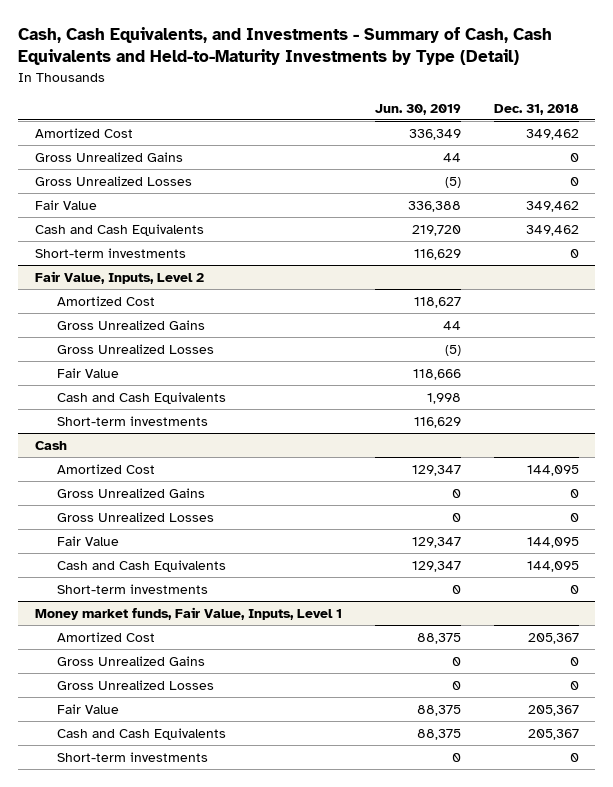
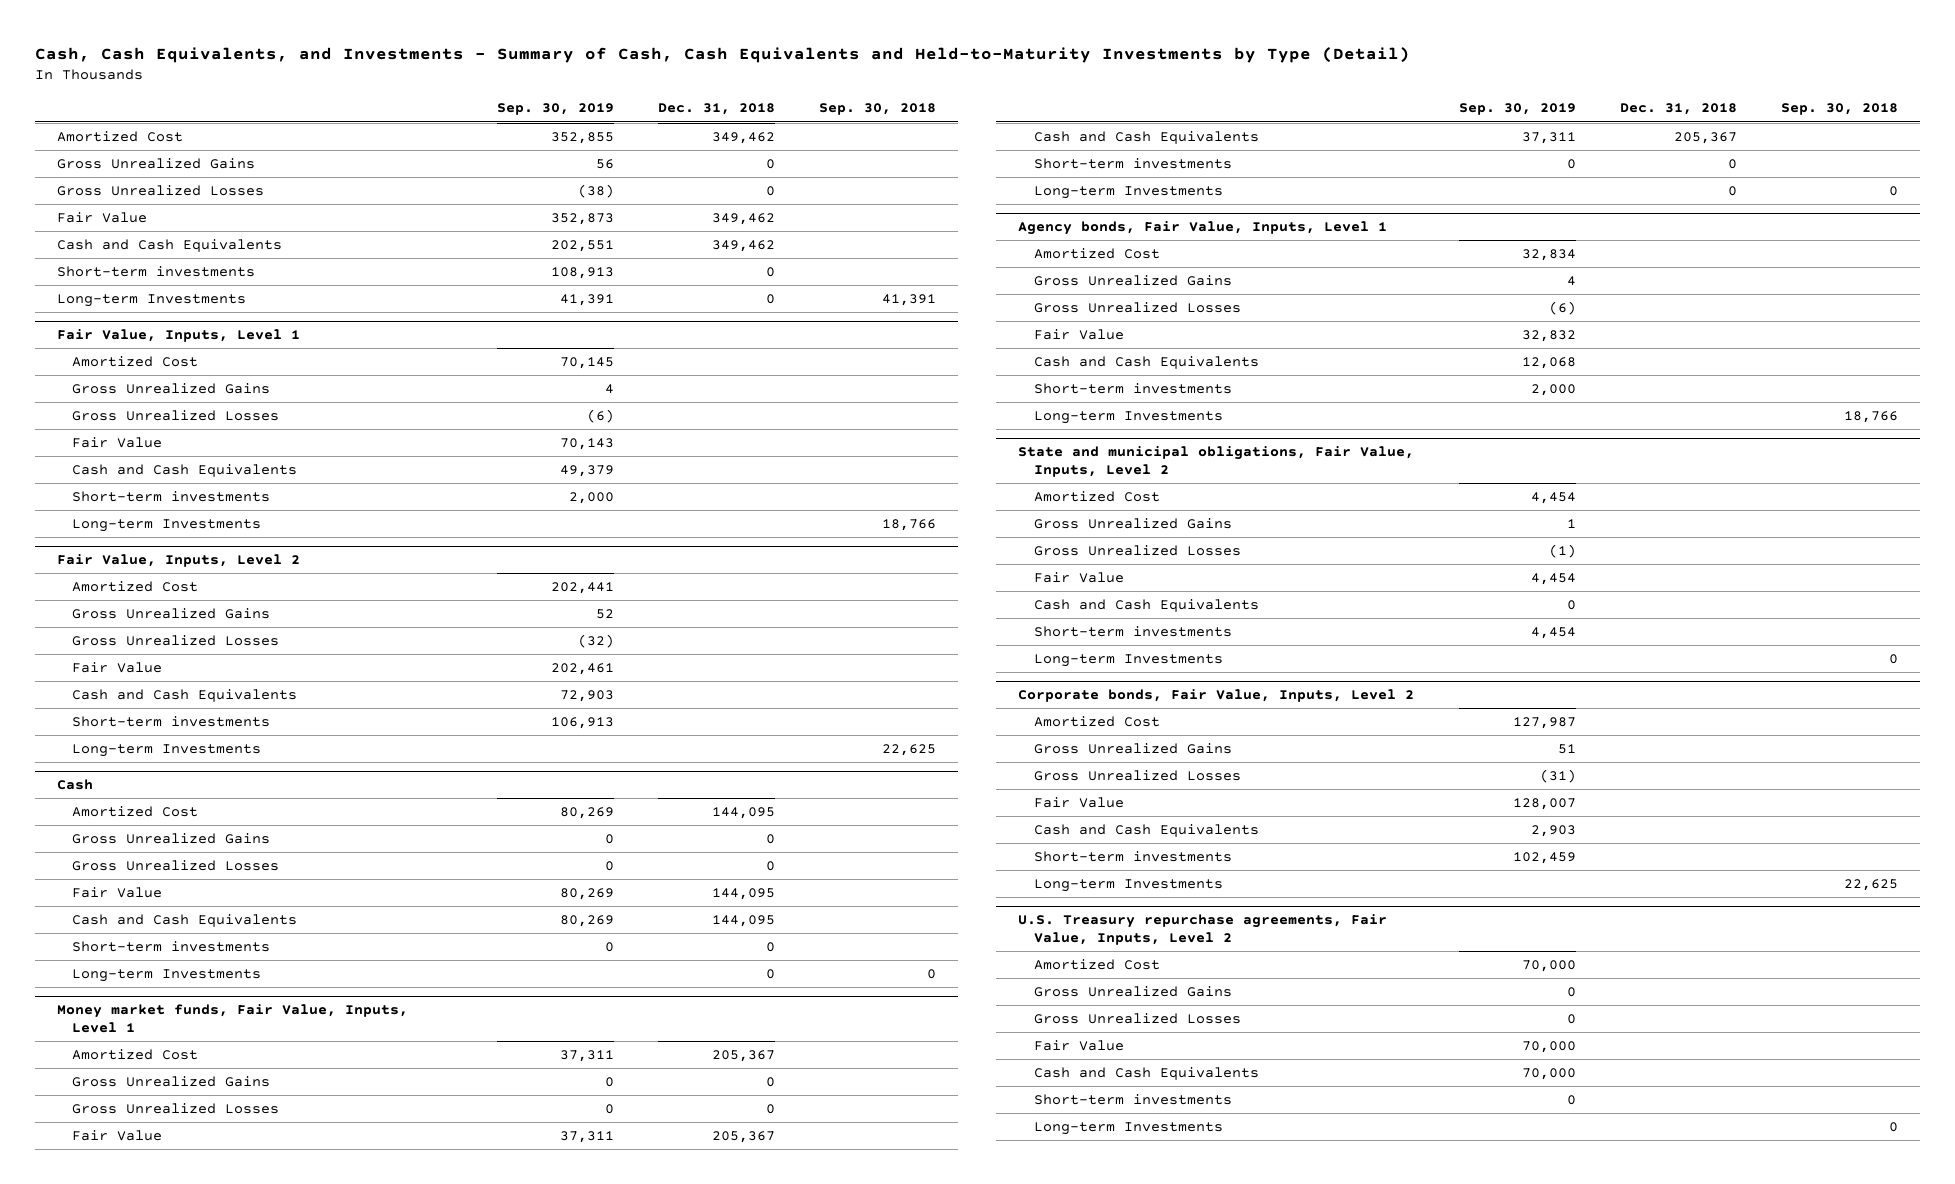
- | Jun. 30, 2019 | Dec. 31, 2018
+ | Sep. 30, 2019 | Dec. 31, 2018 | Sep. 30, 2018
+ Long-term Investments | 41,391 | 0 | 41,391
+ Fair Value, Inputs, Level 1
+ Amortized Cost | 70,145 | |
+ Gross Unrealized Gains | 4 | |
+ Gross Unrealized Losses | (6) | |
+ Fair Value | 70,143 | |
+ Cash and Cash Equivalents | 49,379 | |
+ Short-term investments | 2,000 | |
+ Long-term Investments | | | 18,766
@ Fair Value, Inputs, Level 2
+ Long-term Investments | | | 22,625
@ Cash
+ Long-term Investments | | 0 | 0
@ Money market funds, Fair Value, Inputs, Level 1
+ Long-term Investments | | 0 | 0
+ Agency bonds, Fair Value, Inputs, Level 1
+ Amortized Cost | 32,834 | |
+ Gross Unrealized Gains | 4 | |
+ Gross Unrealized Losses | (6) | |
+ Fair Value | 32,832 | |
+ Cash and Cash Equivalents | 12,068 | |
+ Short-term investments | 2,000 | |
+ Long-term Investments | | | 18,766
+ State and municipal obligations, Fair Value, Inputs, Level 2
+ Amortized Cost | 4,454 | |
+ Gross Unrealized Gains | 1 | |
+ Gross Unrealized Losses | (1) | |
+ Fair Value | 4,454 | |
+ Cash and Cash Equivalents | 0 | |
+ Short-term investments | 4,454 | |
+ Long-term Investments | | | 0
+ Corporate bonds, Fair Value, Inputs, Level 2
+ Amortized Cost | 127,987 | |
+ Gross Unrealized Gains | 51 | |
+ Gross Unrealized Losses | (31) | |
+ Fair Value | 128,007 | |
+ Cash and Cash Equivalents | 2,903 | |
+ Short-term investments | 102,459 | |
+ Long-term Investments | | | 22,625
+ U.S. Treasury repurchase agreements, Fair Value, Inputs, Level 2
+ Amortized Cost | 70,000 | |
+ Gross Unrealized Gains | 0 | |
+ Gross Unrealized Losses | 0 | |
+ Fair Value | 70,000 | |
+ Cash and Cash Equivalents | 70,000 | |
+ Short-term investments | 0 | |
+ Long-term Investments | | | 0

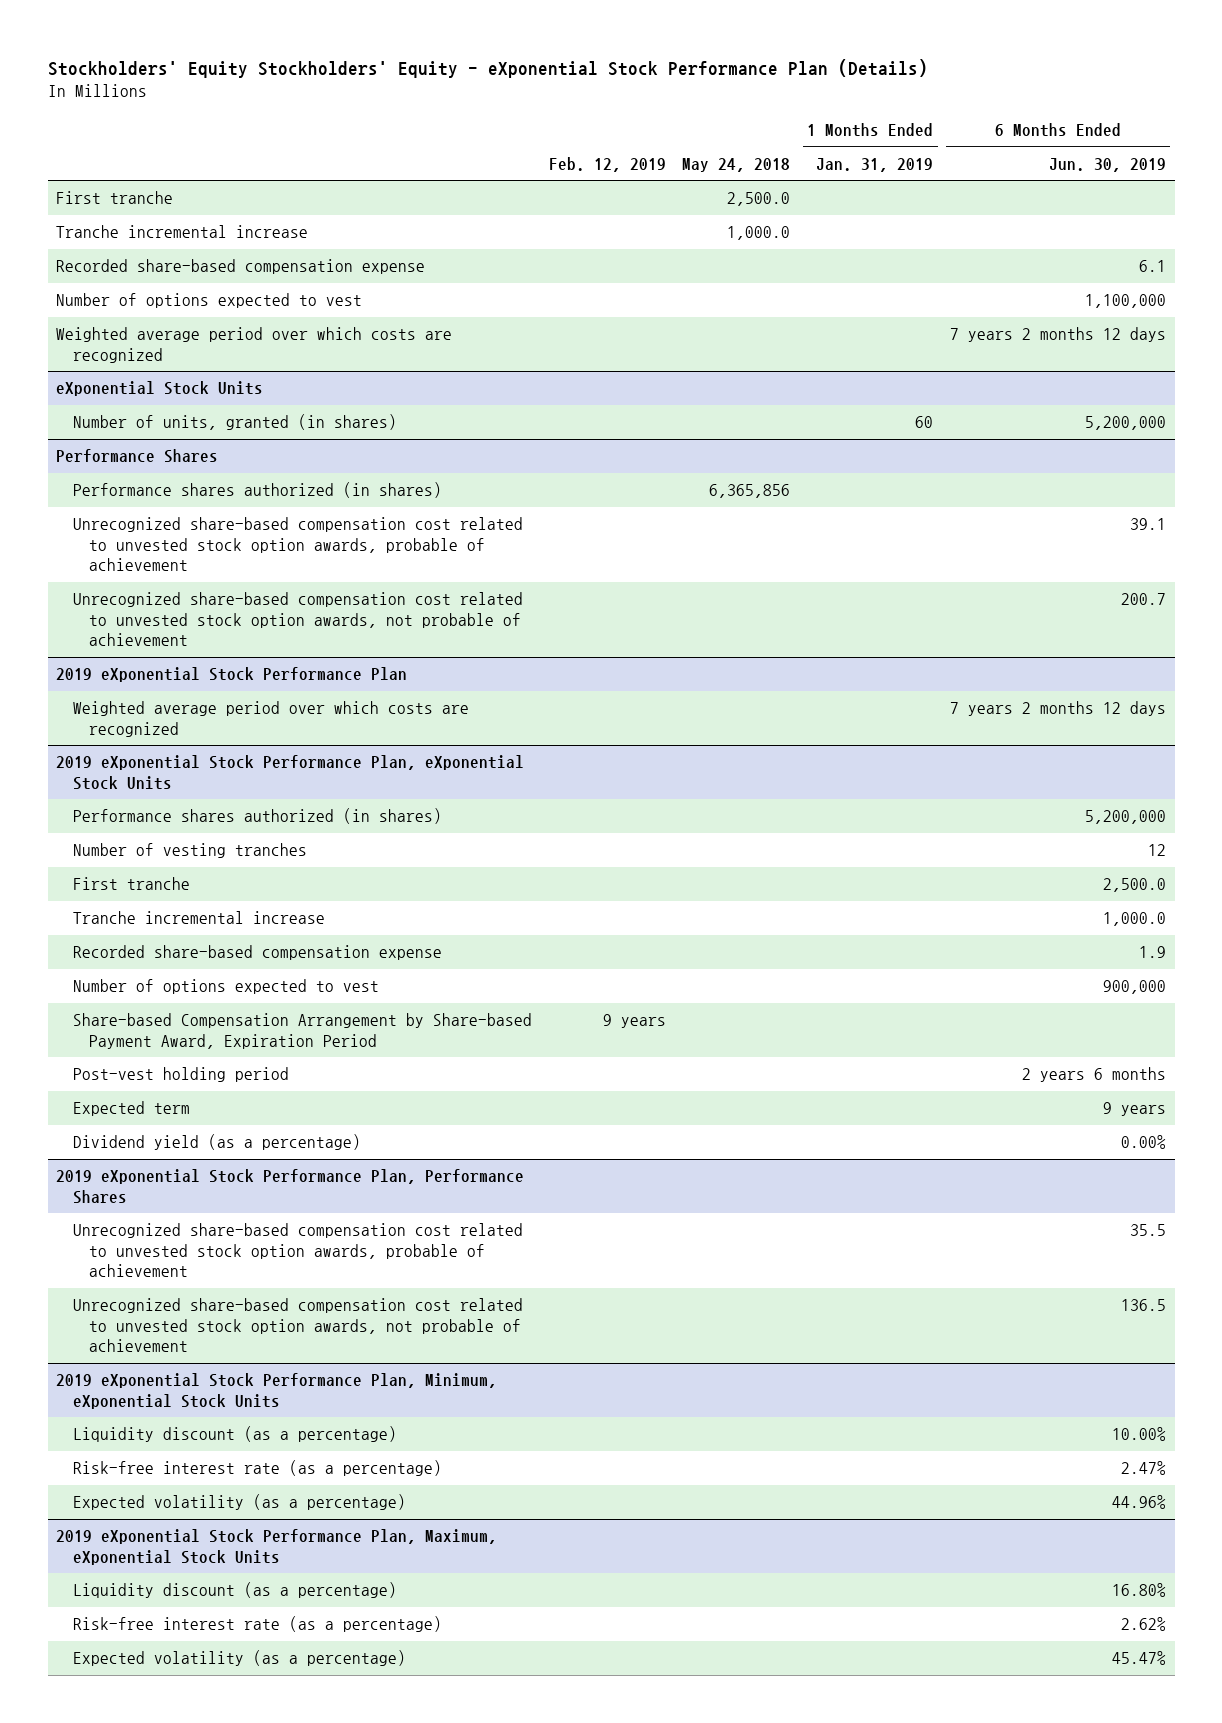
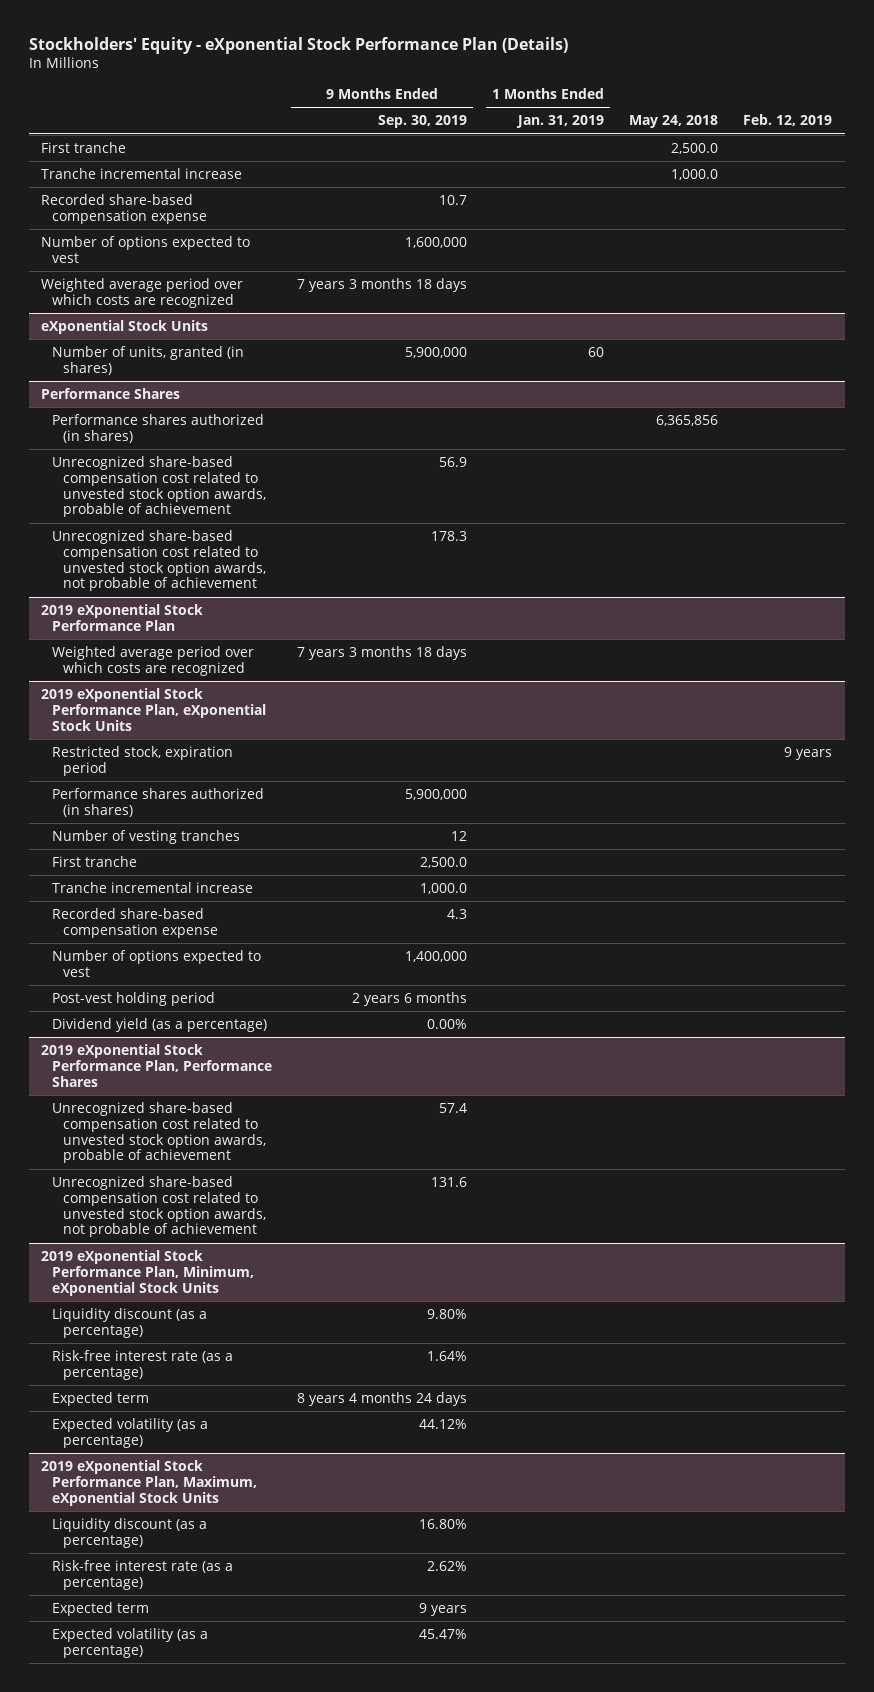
- Stockholders' Equity Stockholders' Equity - eXponential Stock Performance Plan (Details)
+ Stockholders' Equity - eXponential Stock Performance Plan (Details)
- | Feb. 12, 2019 | May 24, 2018 | 1 Months Ended Jan. 31, 2019 | 6 Months Ended Jun. 30, 2019
+ | 9 Months Ended Sep. 30, 2019 | 1 Months Ended Jan. 31, 2019 | May 24, 2018 | Feb. 12, 2019
@ 2019 eXponential Stock Performance Plan, eXponential Stock Units
+ Restricted stock, expiration period | | | | 9 years
- Share-based Compensation Arrangement by Share-based Payment Award, Expiration Period | 9 years | | |
- Expected term | | | | 9 years
@ 2019 eXponential Stock Performance Plan, Minimum, eXponential Stock Units
+ Expected term | 8 years 4 months 24 days | | |
@ 2019 eXponential Stock Performance Plan, Maximum, eXponential Stock Units
+ Expected term | 9 years | | |

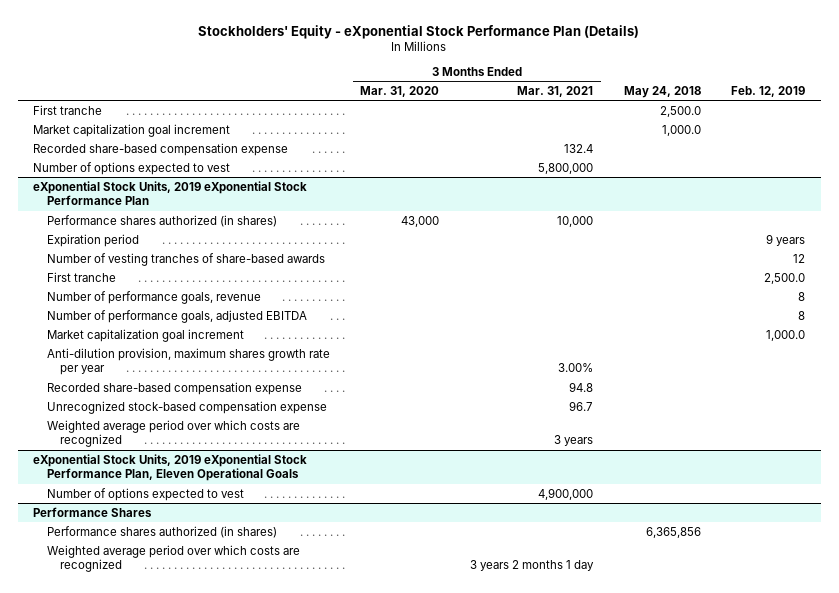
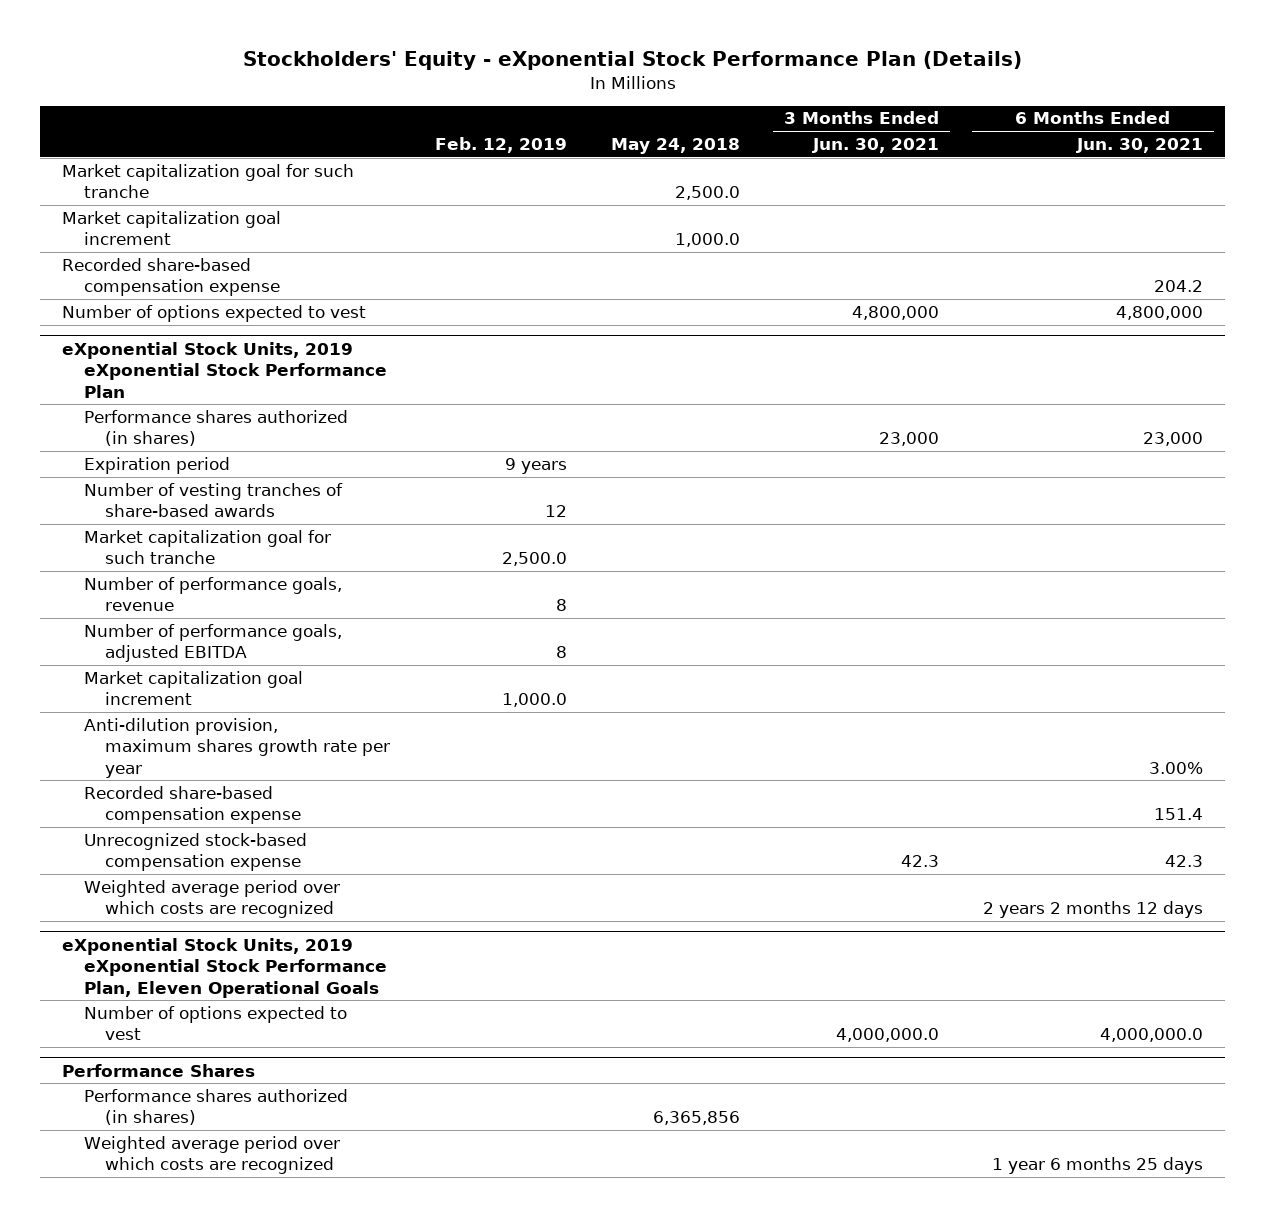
- | 3 Months Ended Mar. 31, 2020 | 3 Months Ended Mar. 31, 2021 | May 24, 2018 | Feb. 12, 2019
+ | Feb. 12, 2019 | May 24, 2018 | 3 Months Ended Jun. 30, 2021 | 6 Months Ended Jun. 30, 2021
- First tranche | | | 2,500.0 |
+ Market capitalization goal for such tranche | | 2,500.0 | |
@ eXponential Stock Units, 2019 eXponential Stock Performance Plan
- First tranche | | | | 2,500.0
+ Market capitalization goal for such tranche | 2,500.0 | | |

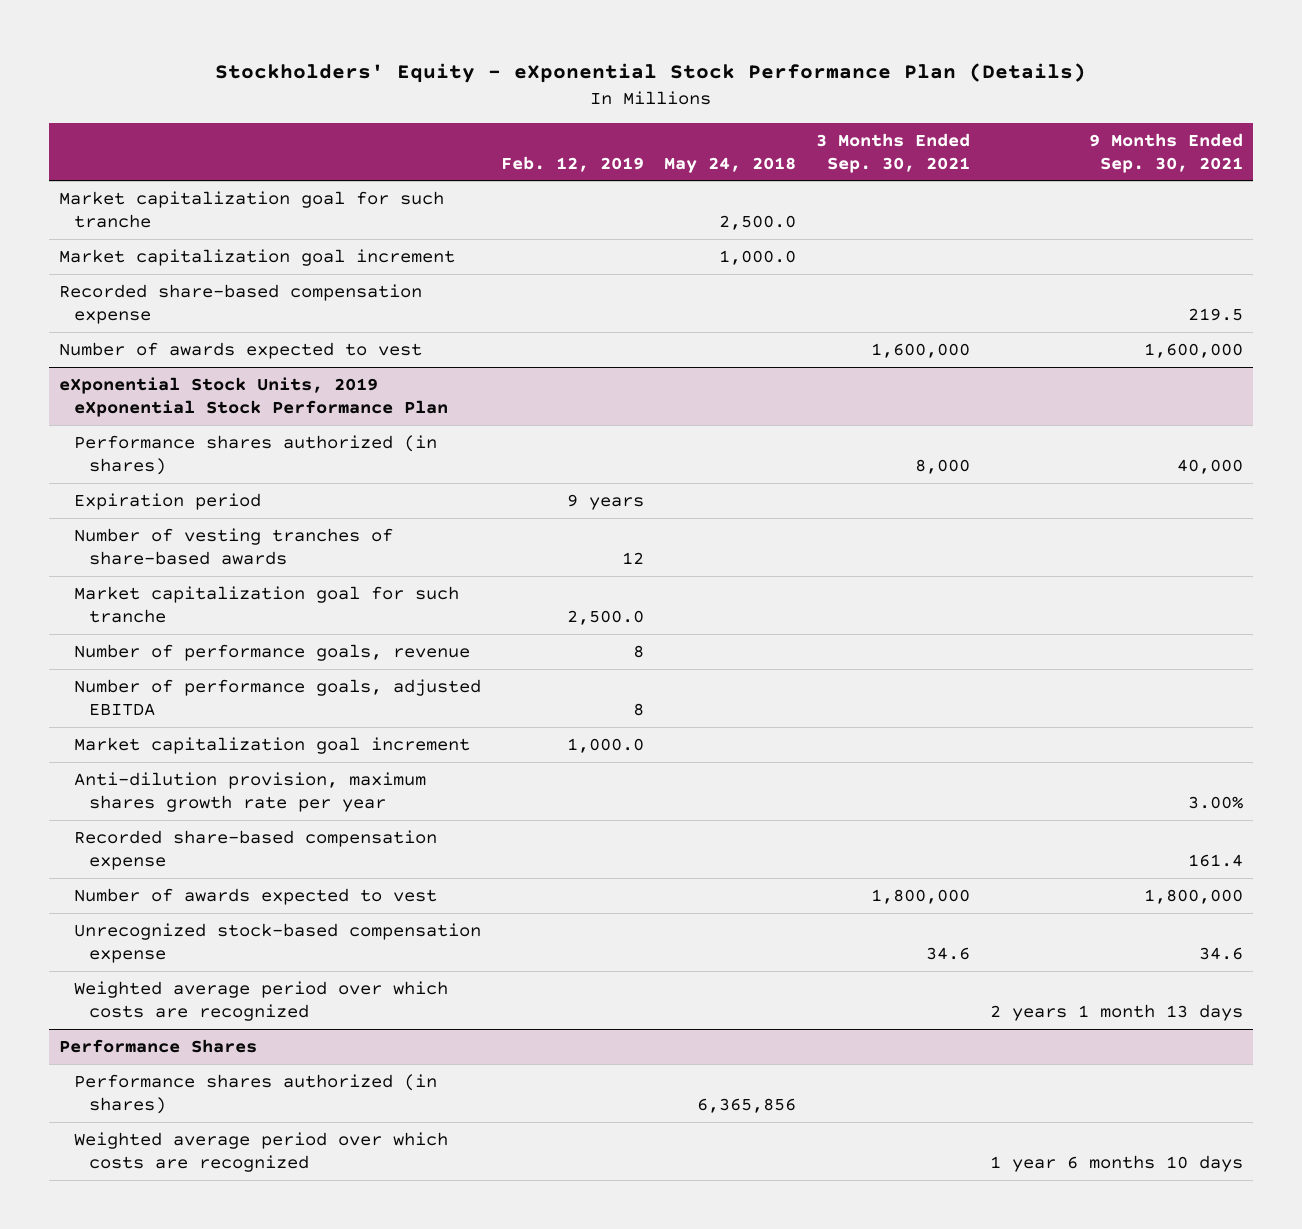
- | Feb. 12, 2019 | May 24, 2018 | 3 Months Ended Jun. 30, 2021 | 6 Months Ended Jun. 30, 2021
+ | Feb. 12, 2019 | May 24, 2018 | 3 Months Ended Sep. 30, 2021 | 9 Months Ended Sep. 30, 2021
- Number of options expected to vest | | | 4,800,000 | 4,800,000
+ Number of awards expected to vest | | | 1,600,000 | 1,600,000
@ eXponential Stock Units, 2019 eXponential Stock Performance Plan
+ Number of awards expected to vest | | | 1,800,000 | 1,800,000
- eXponential Stock Units, 2019 eXponential Stock Performance Plan, Eleven Operational Goals
- Number of options expected to vest | | | 4,000,000.0 | 4,000,000.0

